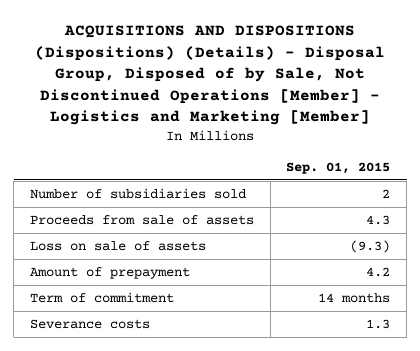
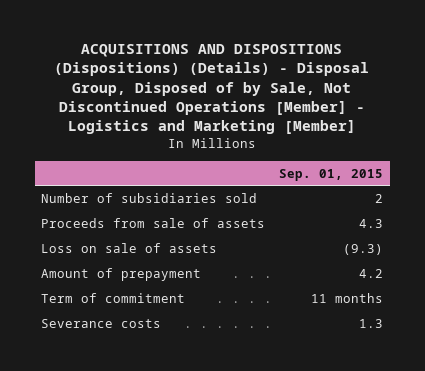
- Term of commitment | 14 months
+ Term of commitment | 11 months

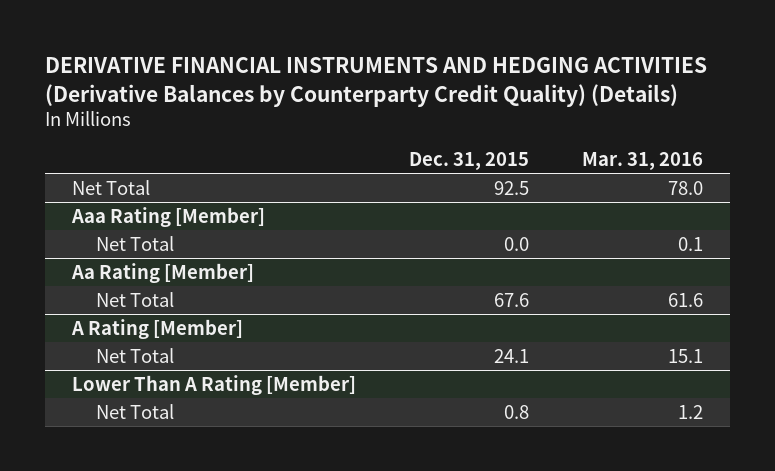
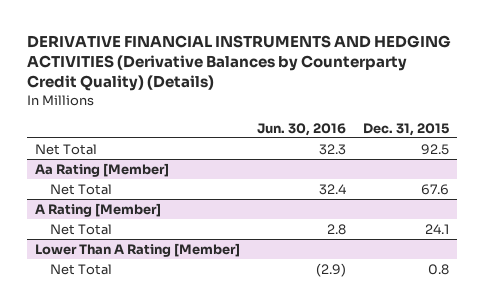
- | Dec. 31, 2015 | Mar. 31, 2016
+ | Jun. 30, 2016 | Dec. 31, 2015
- Aaa Rating [Member]
- Net Total | 0.0 | 0.1

